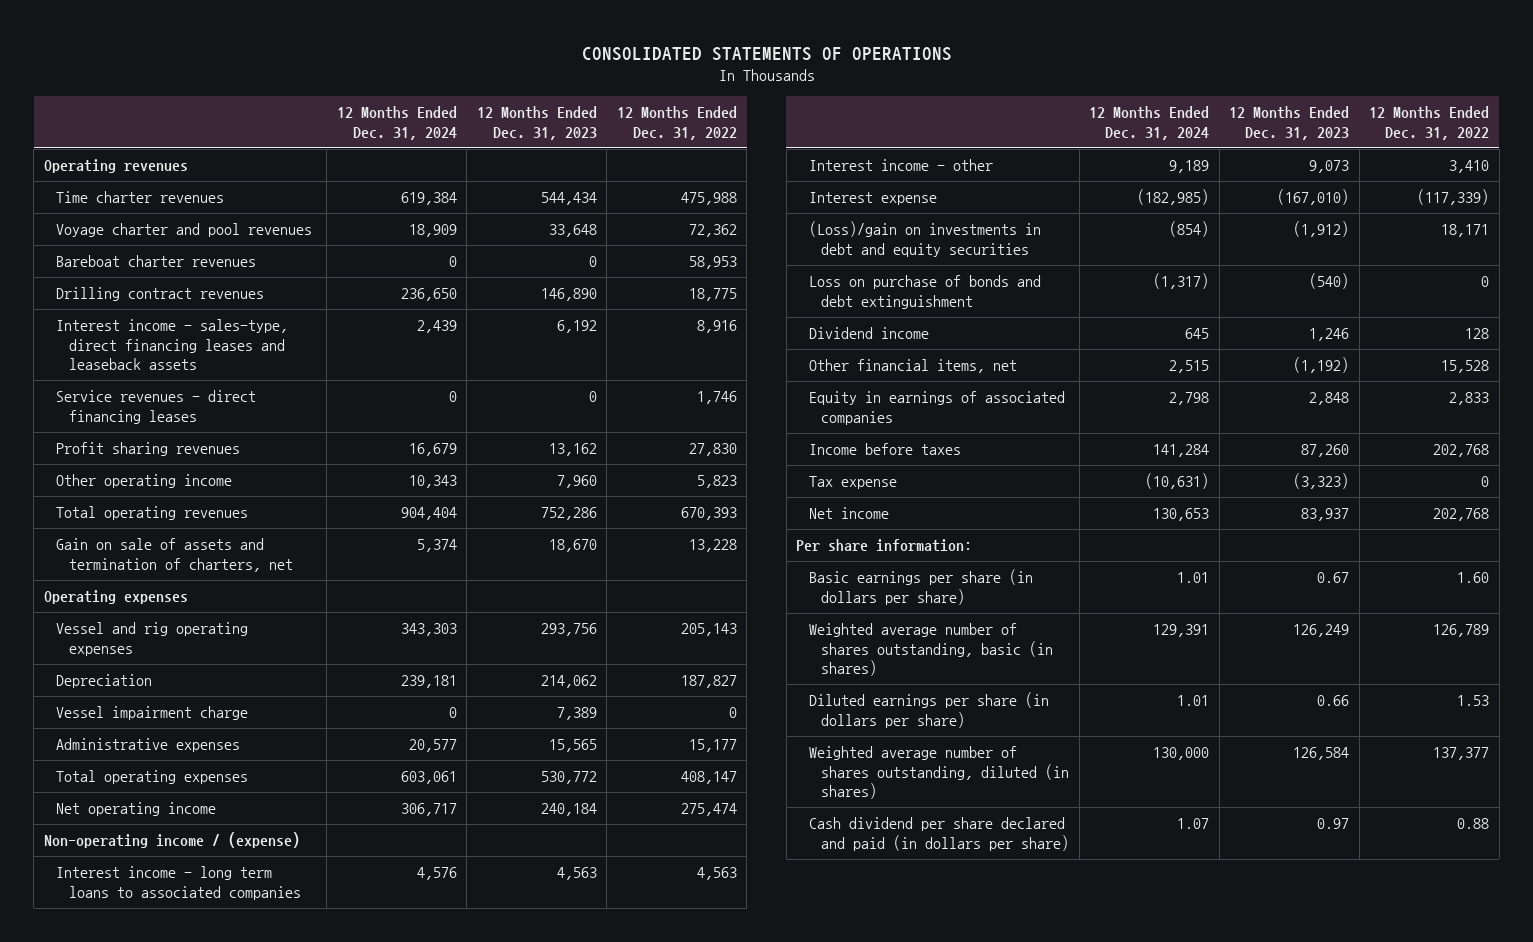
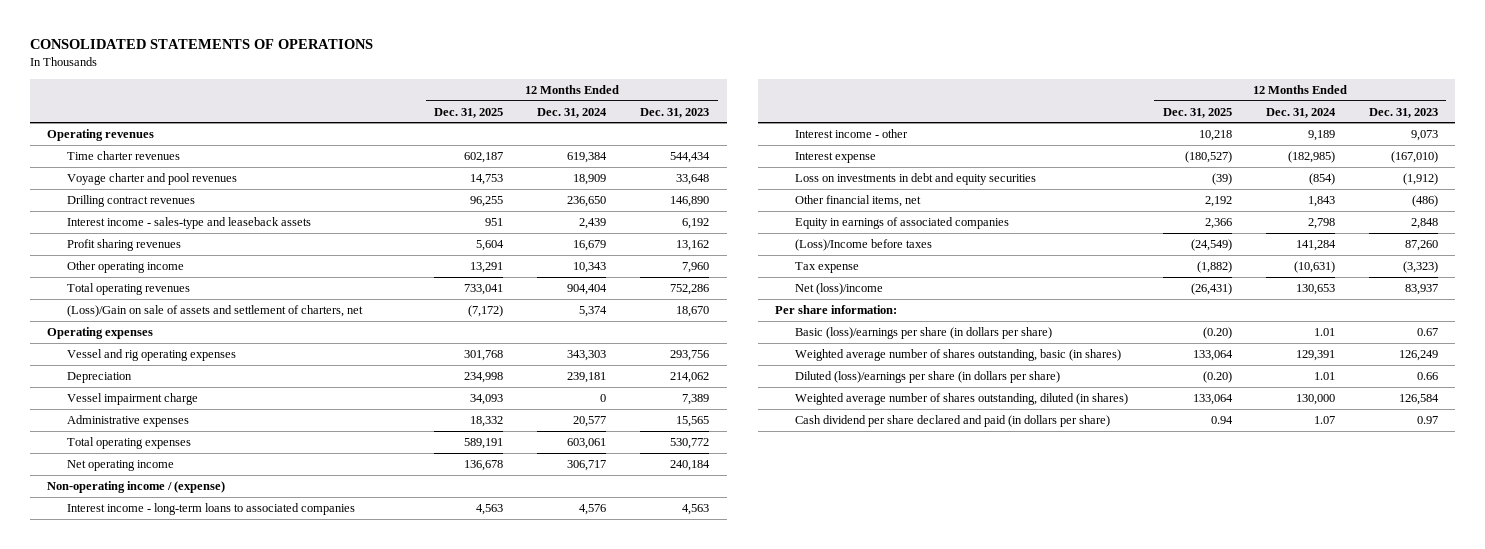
- | 12 Months Ended Dec. 31, 2024 | 12 Months Ended Dec. 31, 2023 | 12 Months Ended Dec. 31, 2022
+ | 12 Months Ended Dec. 31, 2025 | 12 Months Ended Dec. 31, 2024 | 12 Months Ended Dec. 31, 2023
- Bareboat charter revenues | 0 | 0 | 58,953
- Interest income - sales-type, direct financing leases and leaseback assets | 2,439 | 6,192 | 8,916
- Service revenues - direct financing leases | 0 | 0 | 1,746
+ Interest income - sales-type and leaseback assets | 951 | 2,439 | 6,192
- Gain on sale of assets and termination of charters, net | 5,374 | 18,670 | 13,228
+ (Loss)/Gain on sale of assets and settlement of charters, net | (7,172) | 5,374 | 18,670
- Interest income - long term loans to associated companies | 4,576 | 4,563 | 4,563
+ Interest income - long-term loans to associated companies | 4,563 | 4,576 | 4,563
- (Loss)/gain on investments in debt and equity securities | (854) | (1,912) | 18,171
- Loss on purchase of bonds and debt extinguishment | (1,317) | (540) | 0
- Dividend income | 645 | 1,246 | 128
- Other financial items, net | 2,515 | (1,192) | 15,528
+ Loss on investments in debt and equity securities | (39) | (854) | (1,912)
+ Other financial items, net | 2,192 | 1,843 | (486)
- Income before taxes | 141,284 | 87,260 | 202,768
+ (Loss)/Income before taxes | (24,549) | 141,284 | 87,260
- Net income | 130,653 | 83,937 | 202,768
+ Net (loss)/income | (26,431) | 130,653 | 83,937
- Basic earnings per share (in dollars per share) | 1.01 | 0.67 | 1.60
+ Basic (loss)/earnings per share (in dollars per share) | (0.20) | 1.01 | 0.67
- Diluted earnings per share (in dollars per share) | 1.01 | 0.66 | 1.53
+ Diluted (loss)/earnings per share (in dollars per share) | (0.20) | 1.01 | 0.66

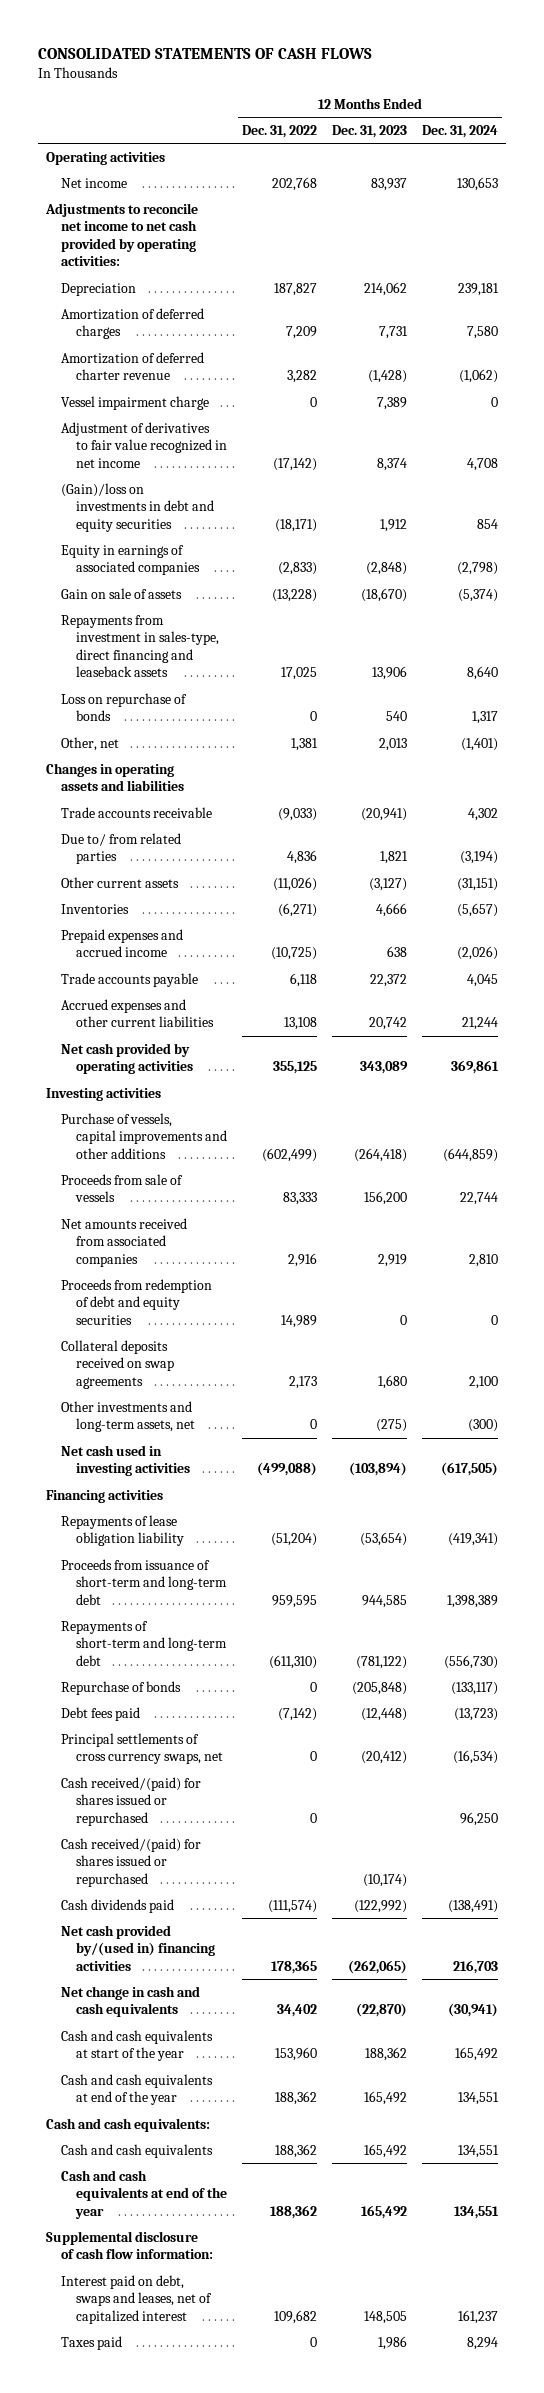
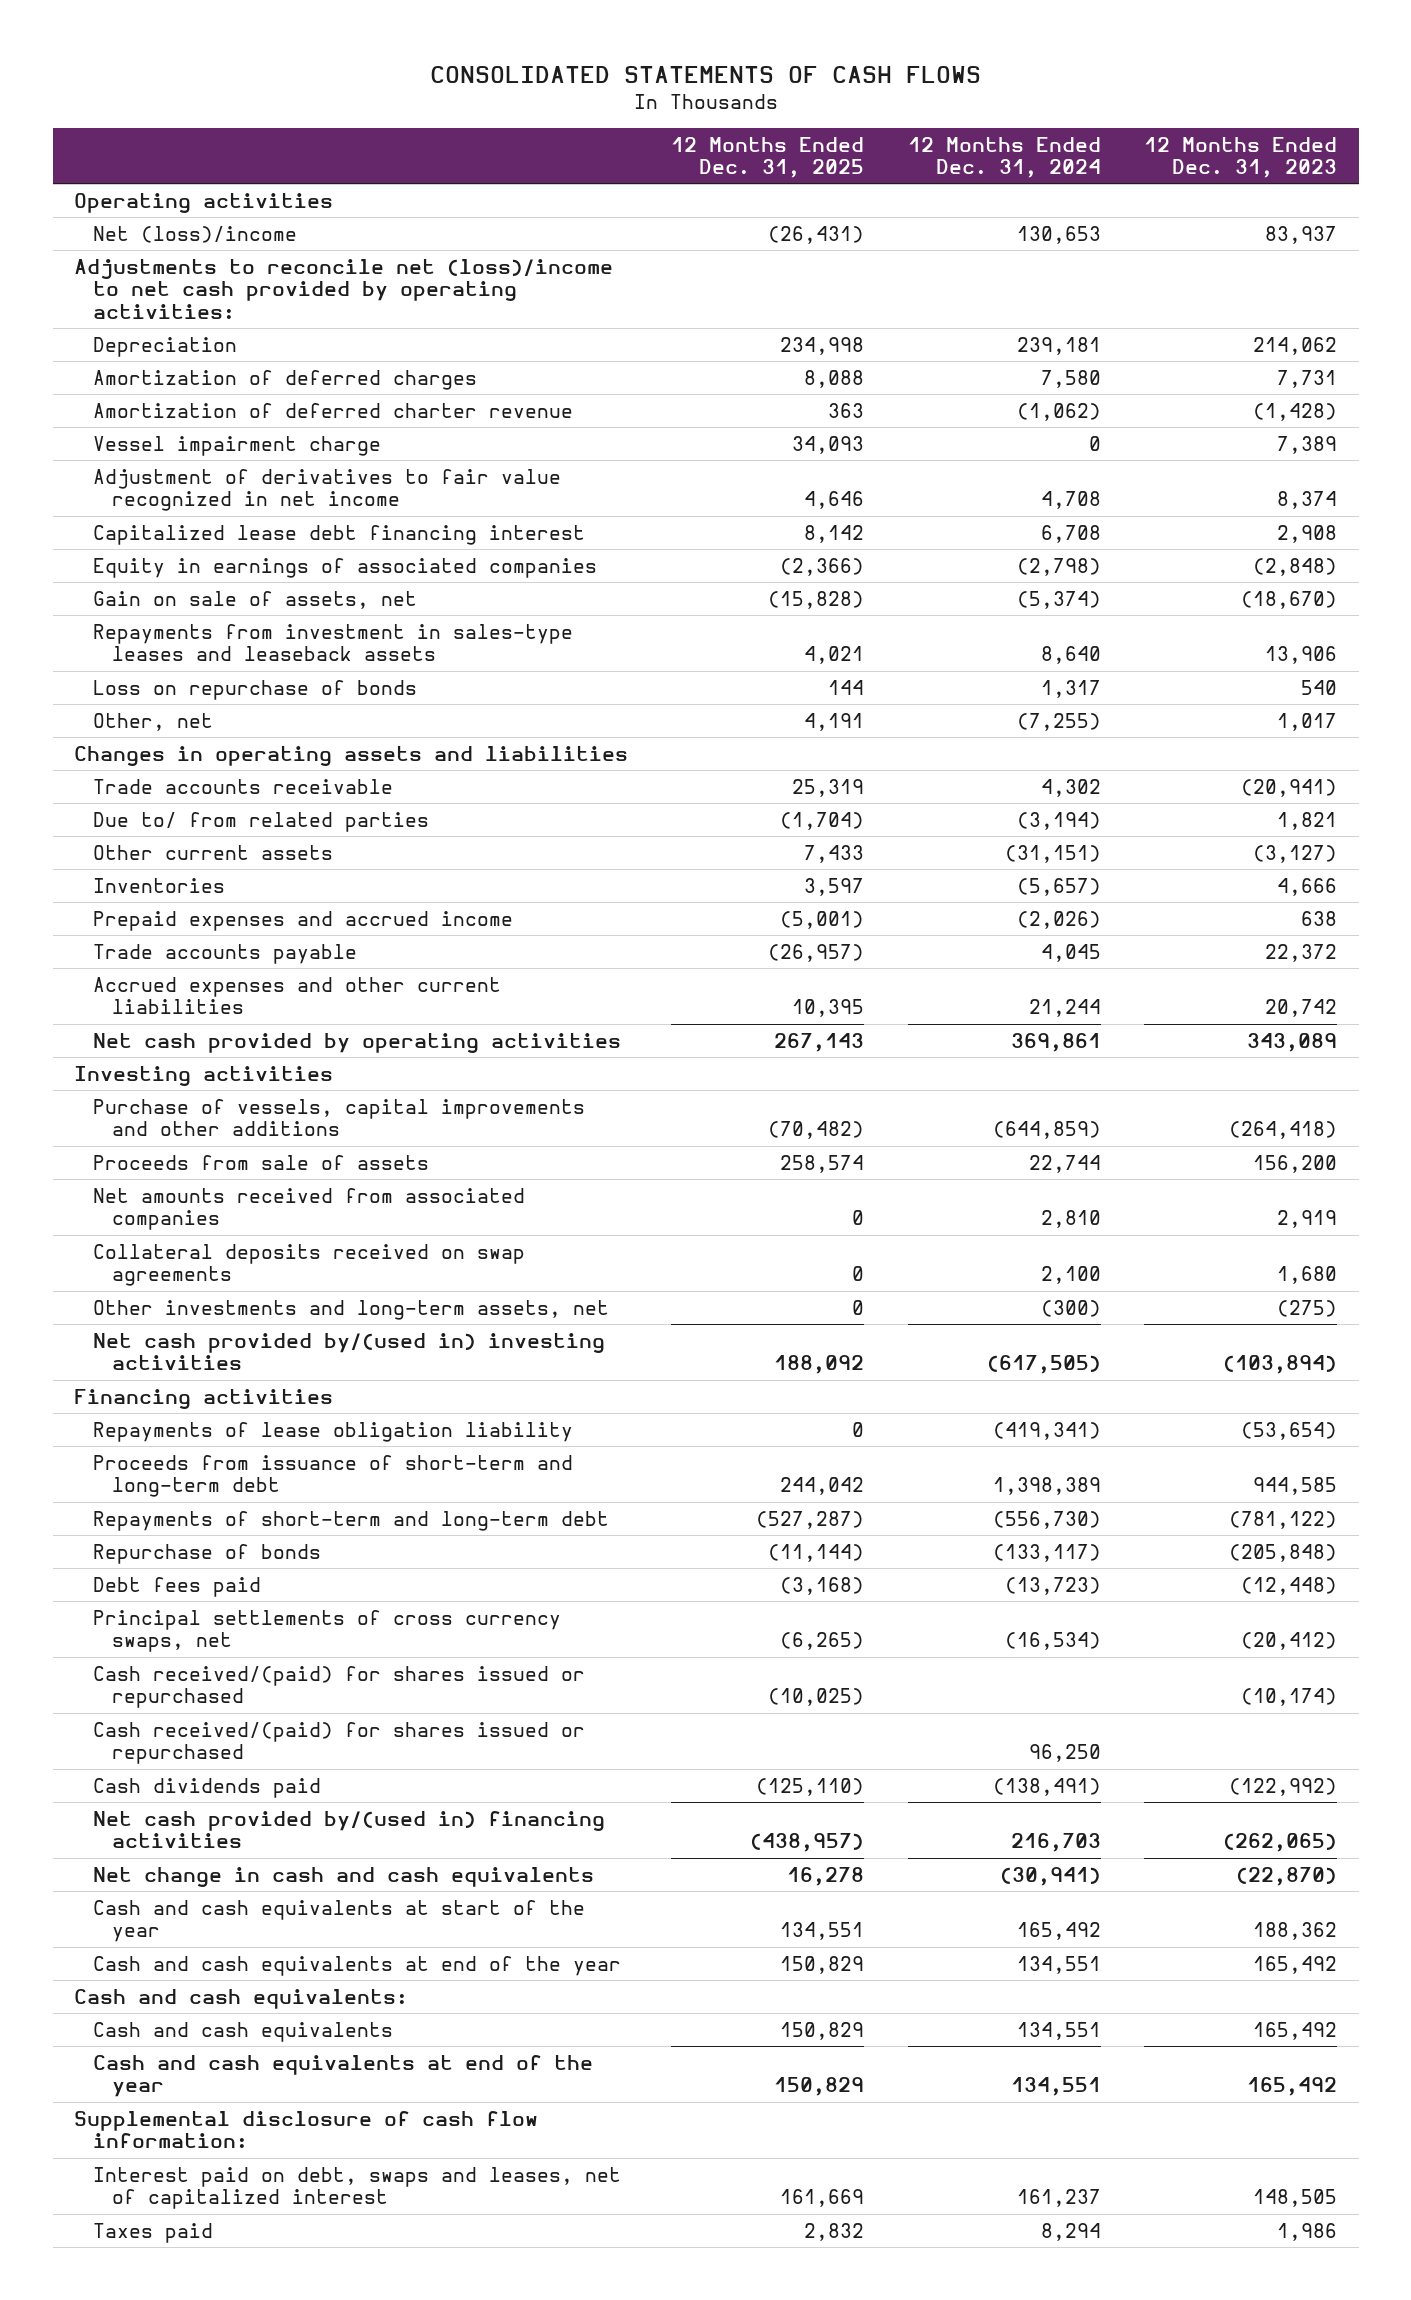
- | 12 Months Ended Dec. 31, 2022 | 12 Months Ended Dec. 31, 2023 | 12 Months Ended Dec. 31, 2024
+ | 12 Months Ended Dec. 31, 2025 | 12 Months Ended Dec. 31, 2024 | 12 Months Ended Dec. 31, 2023
- Net income | 202,768 | 83,937 | 130,653
- Adjustments to reconcile net income to net cash provided by operating activities:
+ Net (loss)/income | (26,431) | 130,653 | 83,937
+ Adjustments to reconcile net (loss)/income to net cash provided by operating activities:
- (Gain)/loss on investments in debt and equity securities | (18,171) | 1,912 | 854
+ Capitalized lease debt financing interest | 8,142 | 6,708 | 2,908
- Gain on sale of assets | (13,228) | (18,670) | (5,374)
- Repayments from investment in sales-type, direct financing and leaseback assets | 17,025 | 13,906 | 8,640
+ Gain on sale of assets, net | (15,828) | (5,374) | (18,670)
+ Repayments from investment in sales-type leases and leaseback assets | 4,021 | 8,640 | 13,906
- Other, net | 1,381 | 2,013 | (1,401)
+ Other, net | 4,191 | (7,255) | 1,017
- Proceeds from sale of vessels | 83,333 | 156,200 | 22,744
+ Proceeds from sale of assets | 258,574 | 22,744 | 156,200
- Proceeds from redemption of debt and equity securities | 14,989 | 0 | 0
- Net cash used in investing activities | (499,088) | (103,894) | (617,505)
+ Net cash provided by/(used in) investing activities | 188,092 | (617,505) | (103,894)
moved down: Cash received/(paid) for shares issued or repurchased | | 96,250 |

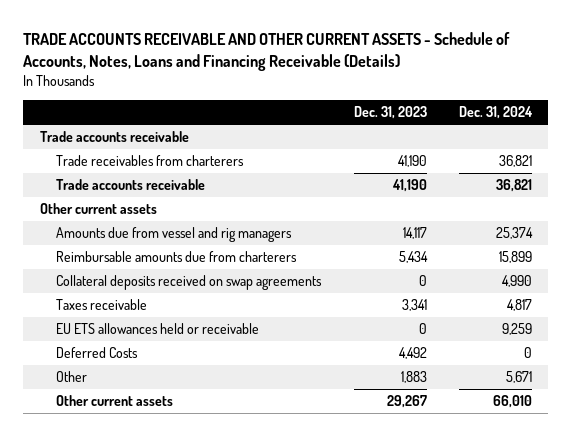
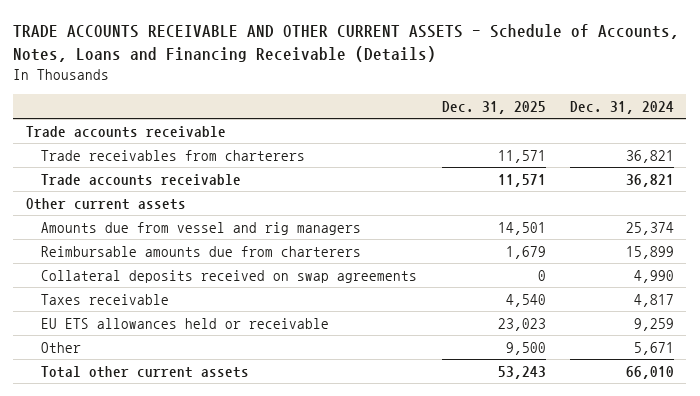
- | Dec. 31, 2023 | Dec. 31, 2024
+ | Dec. 31, 2025 | Dec. 31, 2024
- Deferred Costs | 4,492 | 0
- Other current assets | 29,267 | 66,010
+ Total other current assets | 53,243 | 66,010

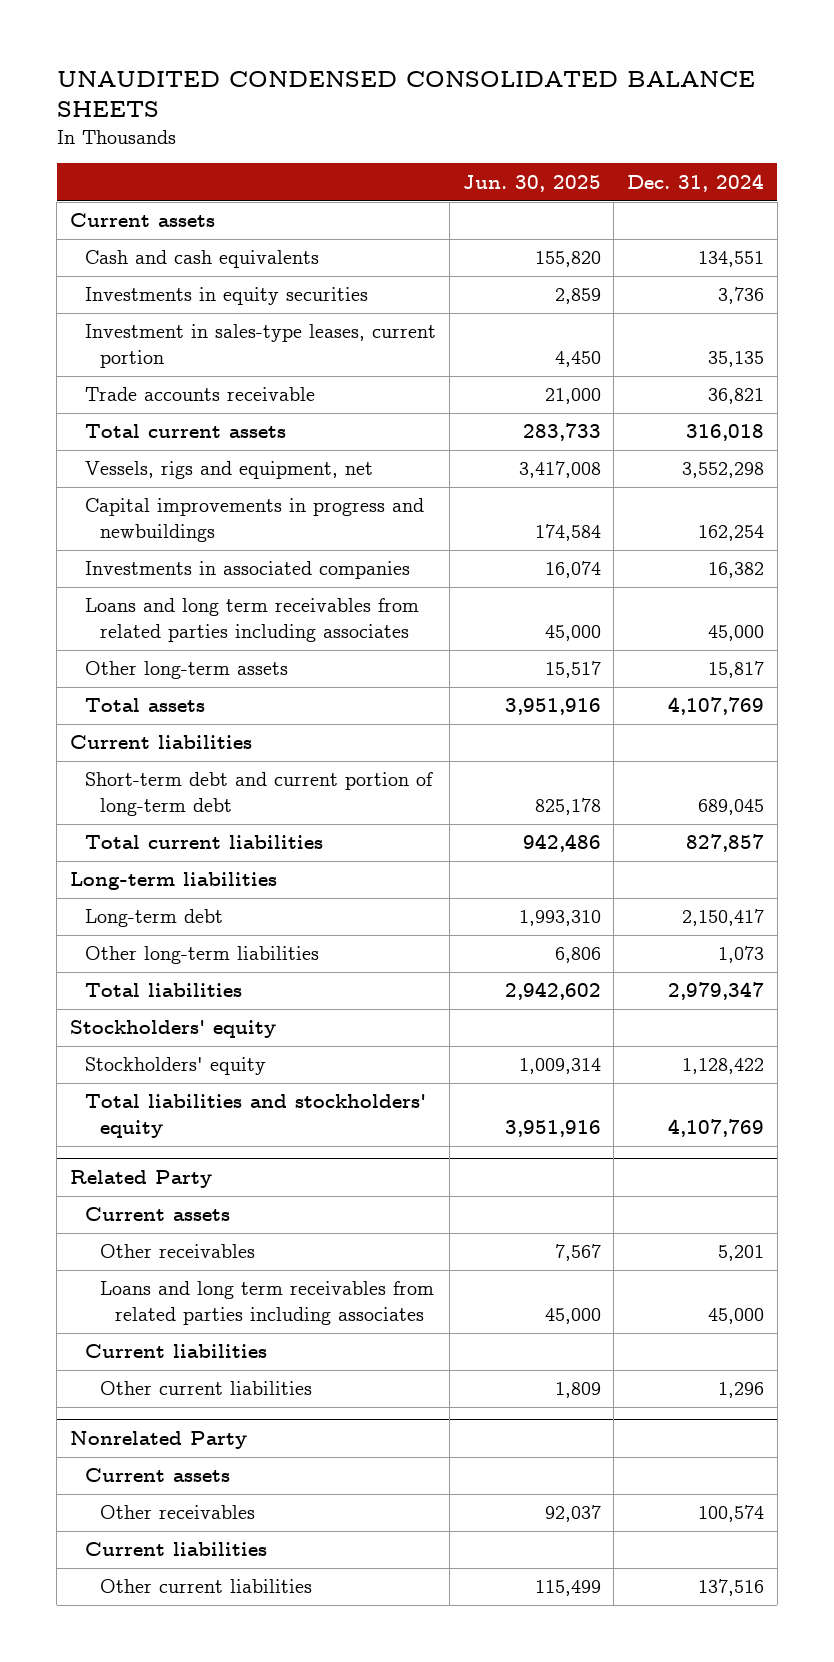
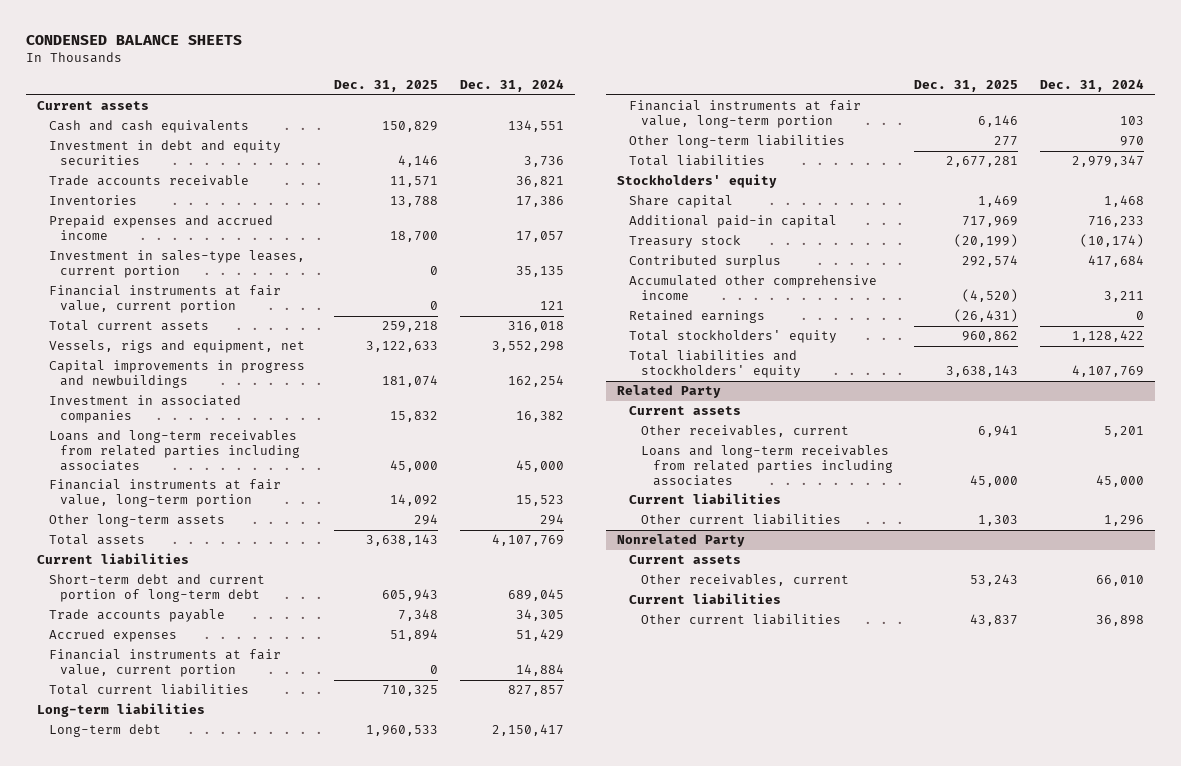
- UNAUDITED CONDENSED CONSOLIDATED BALANCE SHEETS
+ CONDENSED BALANCE SHEETS
- | Jun. 30, 2025 | Dec. 31, 2024
+ | Dec. 31, 2025 | Dec. 31, 2024
- Investments in equity securities | 2,859 | 3,736
+ Investment in debt and equity securities | 4,146 | 3,736
+ Inventories | 13,788 | 17,386
+ Prepaid expenses and accrued income | 18,700 | 17,057
moved down: Investment in sales-type leases, current portion | 0 | 35,135
+ Financial instruments at fair value, current portion | 0 | 121
- Investments in associated companies | 16,074 | 16,382
- Loans and long term receivables from related parties including associates | 45,000 | 45,000
- Other long-term assets | 15,517 | 15,817
+ Investment in associated companies | 15,832 | 16,382
+ Loans and long-term receivables from related parties including associates | 45,000 | 45,000
+ Financial instruments at fair value, long-term portion | 14,092 | 15,523
+ Other long-term assets | 294 | 294
+ Trade accounts payable | 7,348 | 34,305
+ Accrued expenses | 51,894 | 51,429
+ Financial instruments at fair value, current portion | 0 | 14,884
- Other long-term liabilities | 6,806 | 1,073
+ Financial instruments at fair value, long-term portion | 6,146 | 103
+ Other long-term liabilities | 277 | 970
- Stockholders' equity | 1,009,314 | 1,128,422
+ Share capital | 1,469 | 1,468
+ Additional paid-in capital | 717,969 | 716,233
+ Treasury stock | (20,199) | (10,174)
+ Contributed surplus | 292,574 | 417,684
+ Accumulated other comprehensive income | (4,520) | 3,211
+ Retained earnings | (26,431) | 0
+ Total stockholders' equity | 960,862 | 1,128,422
@ Related Party
- Other receivables | 7,567 | 5,201
- Loans and long term receivables from related parties including associates | 45,000 | 45,000
+ Other receivables, current | 6,941 | 5,201
+ Loans and long-term receivables from related parties including associates | 45,000 | 45,000
@ Nonrelated Party
- Other receivables | 92,037 | 100,574
+ Other receivables, current | 53,243 | 66,010
- Other current liabilities | 115,499 | 137,516
+ Other current liabilities | 43,837 | 36,898

